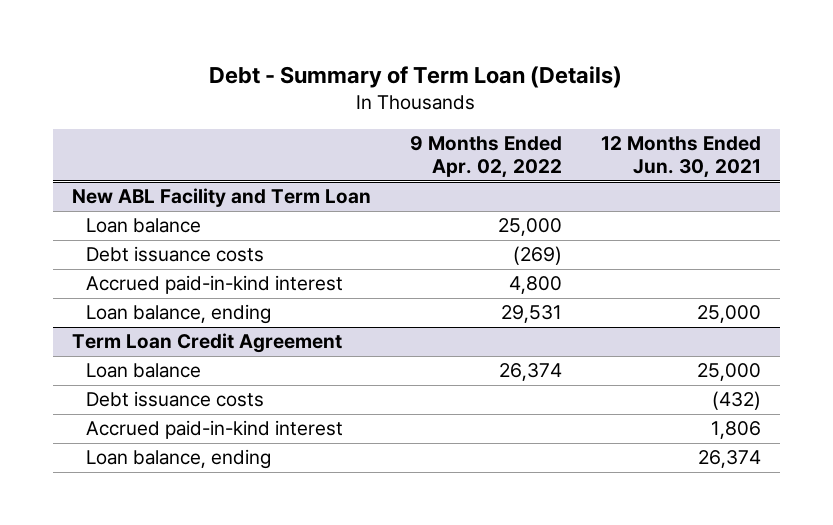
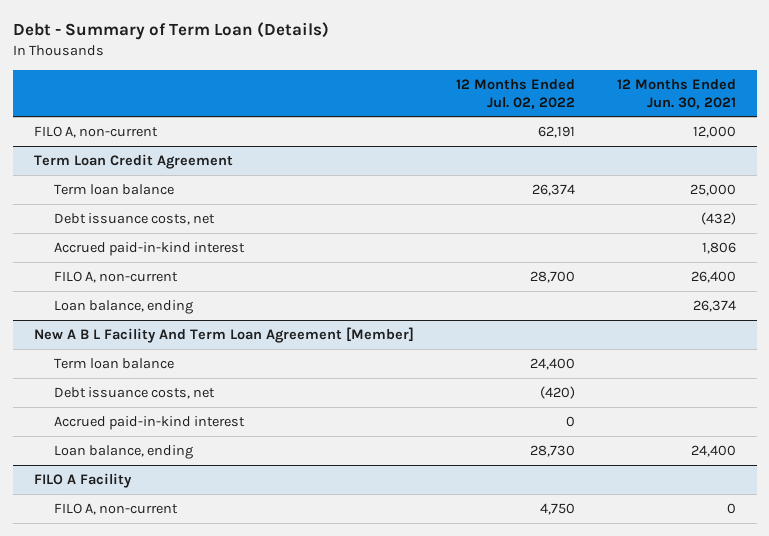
- | 9 Months Ended Apr. 02, 2022 | 12 Months Ended Jun. 30, 2021
+ | 12 Months Ended Jul. 02, 2022 | 12 Months Ended Jun. 30, 2021
- New ABL Facility and Term Loan
- Loan balance | 25,000 |
- Debt issuance costs | (269) |
- Accrued paid-in-kind interest | 4,800 |
- Loan balance, ending | 29,531 | 25,000
+ FILO A, non-current | 62,191 | 12,000
@ Term Loan Credit Agreement
- Loan balance | 26,374 | 25,000
- Debt issuance costs | | (432)
+ Term loan balance | 26,374 | 25,000
+ Debt issuance costs, net | | (432)
+ FILO A, non-current | 28,700 | 26,400
+ New A B L Facility And Term Loan Agreement [Member]
+ Term loan balance | 24,400 |
+ Debt issuance costs, net | (420) |
+ Accrued paid-in-kind interest | 0 |
+ Loan balance, ending | 28,730 | 24,400
+ FILO A Facility
+ FILO A, non-current | 4,750 | 0

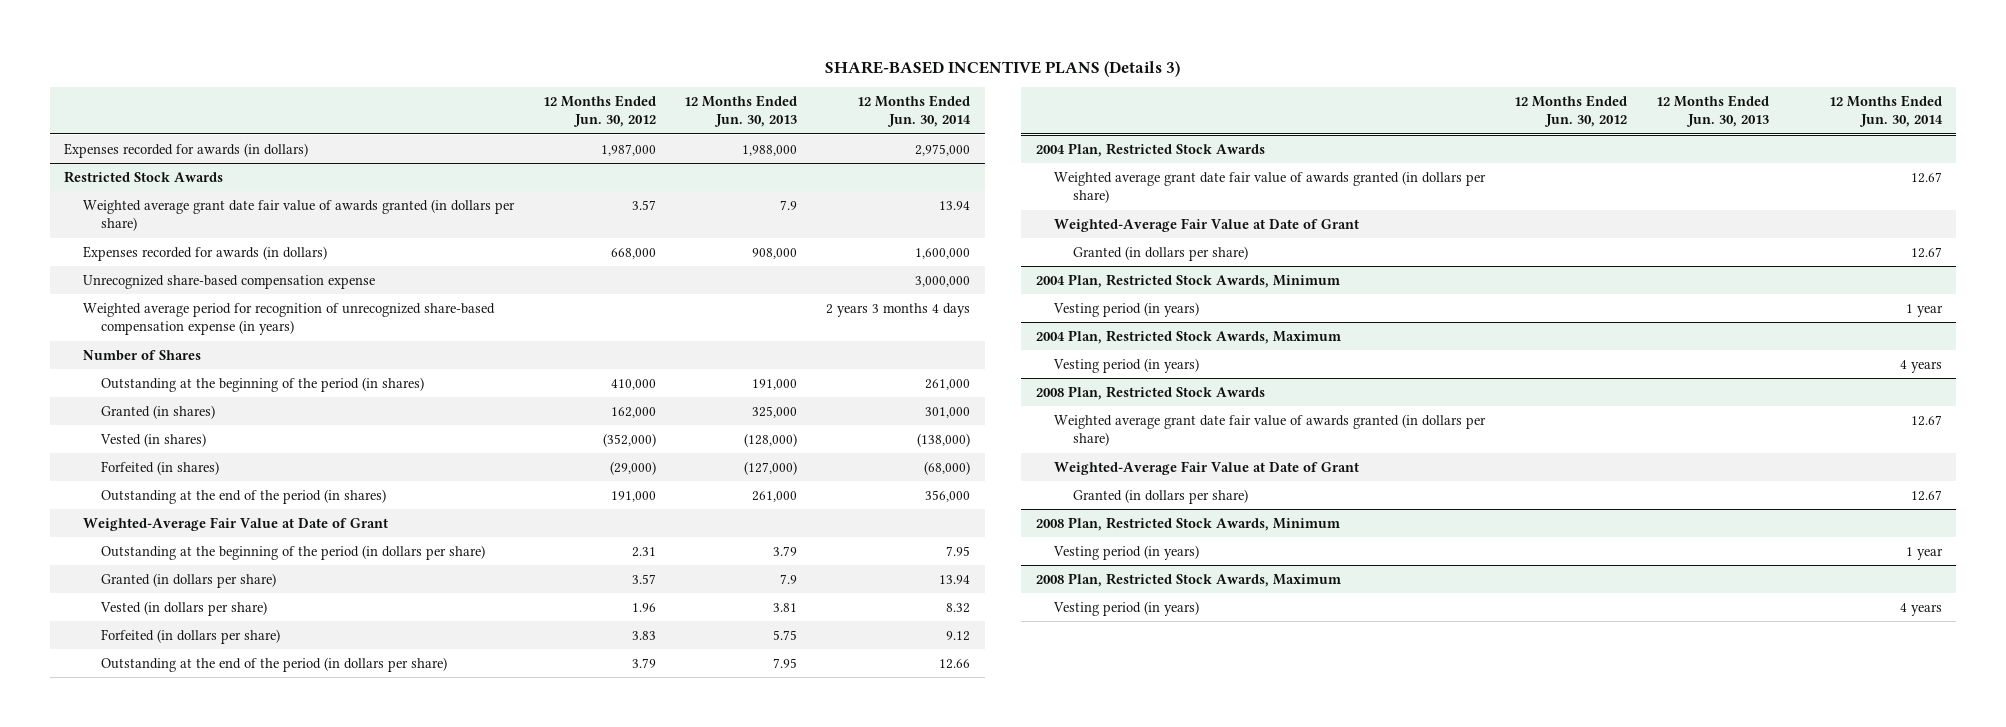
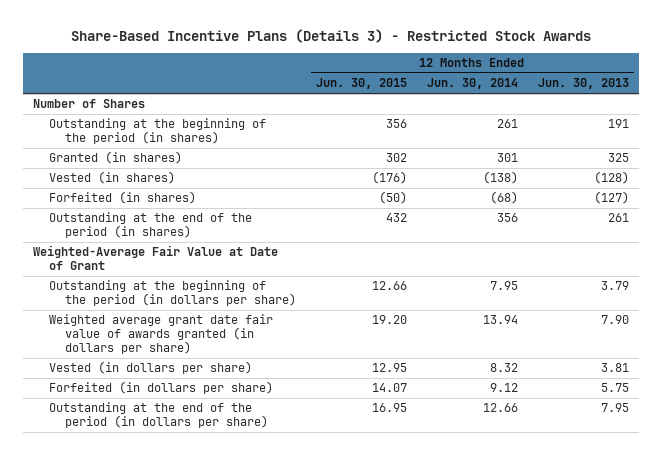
- SHARE-BASED INCENTIVE PLANS (Details 3)
+ Share-Based Incentive Plans (Details 3) - Restricted Stock Awards
- | 12 Months Ended Jun. 30, 2012 | 12 Months Ended Jun. 30, 2013 | 12 Months Ended Jun. 30, 2014
+ | 12 Months Ended Jun. 30, 2015 | 12 Months Ended Jun. 30, 2014 | 12 Months Ended Jun. 30, 2013
- Expenses recorded for awards (in dollars) | 1,987,000 | 1,988,000 | 2,975,000
- Restricted Stock Awards
- Weighted average grant date fair value of awards granted (in dollars per share) | 3.57 | 7.9 | 13.94
- Expenses recorded for awards (in dollars) | 668,000 | 908,000 | 1,600,000
- Unrecognized share-based compensation expense | | | 3,000,000
- Weighted average period for recognition of unrecognized share-based compensation expense (in years) | | | 2 years 3 months 4 days
- Outstanding at the beginning of the period (in shares) | 410,000 | 191,000 | 261,000
- Granted (in shares) | 162,000 | 325,000 | 301,000
- Vested (in shares) | (352,000) | (128,000) | (138,000)
- Forfeited (in shares) | (29,000) | (127,000) | (68,000)
- Outstanding at the end of the period (in shares) | 191,000 | 261,000 | 356,000
+ Outstanding at the beginning of the period (in shares) | 356 | 261 | 191
+ Granted (in shares) | 302 | 301 | 325
+ Vested (in shares) | (176) | (138) | (128)
+ Forfeited (in shares) | (50) | (68) | (127)
+ Outstanding at the end of the period (in shares) | 432 | 356 | 261
- Granted (in dollars per share) | 3.57 | 7.9 | 13.94
+ Weighted average grant date fair value of awards granted (in dollars per share) | 19.20 | 13.94 | 7.90
- 2004 Plan, Restricted Stock Awards
- Weighted average grant date fair value of awards granted (in dollars per share) | | | 12.67
- Weighted-Average Fair Value at Date of Grant
- Granted (in dollars per share) | | | 12.67
- 2004 Plan, Restricted Stock Awards, Minimum
- Vesting period (in years) | | | 1 year
- 2004 Plan, Restricted Stock Awards, Maximum
- Vesting period (in years) | | | 4 years
- 2008 Plan, Restricted Stock Awards
- Weighted average grant date fair value of awards granted (in dollars per share) | | | 12.67
- Weighted-Average Fair Value at Date of Grant
- Granted (in dollars per share) | | | 12.67
- 2008 Plan, Restricted Stock Awards, Minimum
- Vesting period (in years) | | | 1 year
- 2008 Plan, Restricted Stock Awards, Maximum
- Vesting period (in years) | | | 4 years

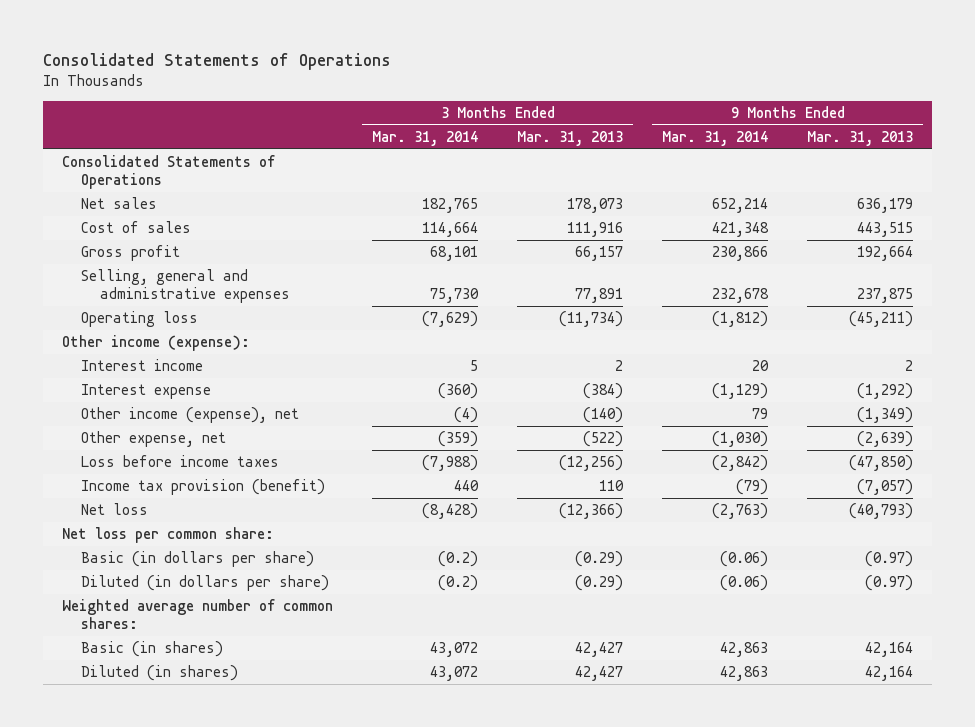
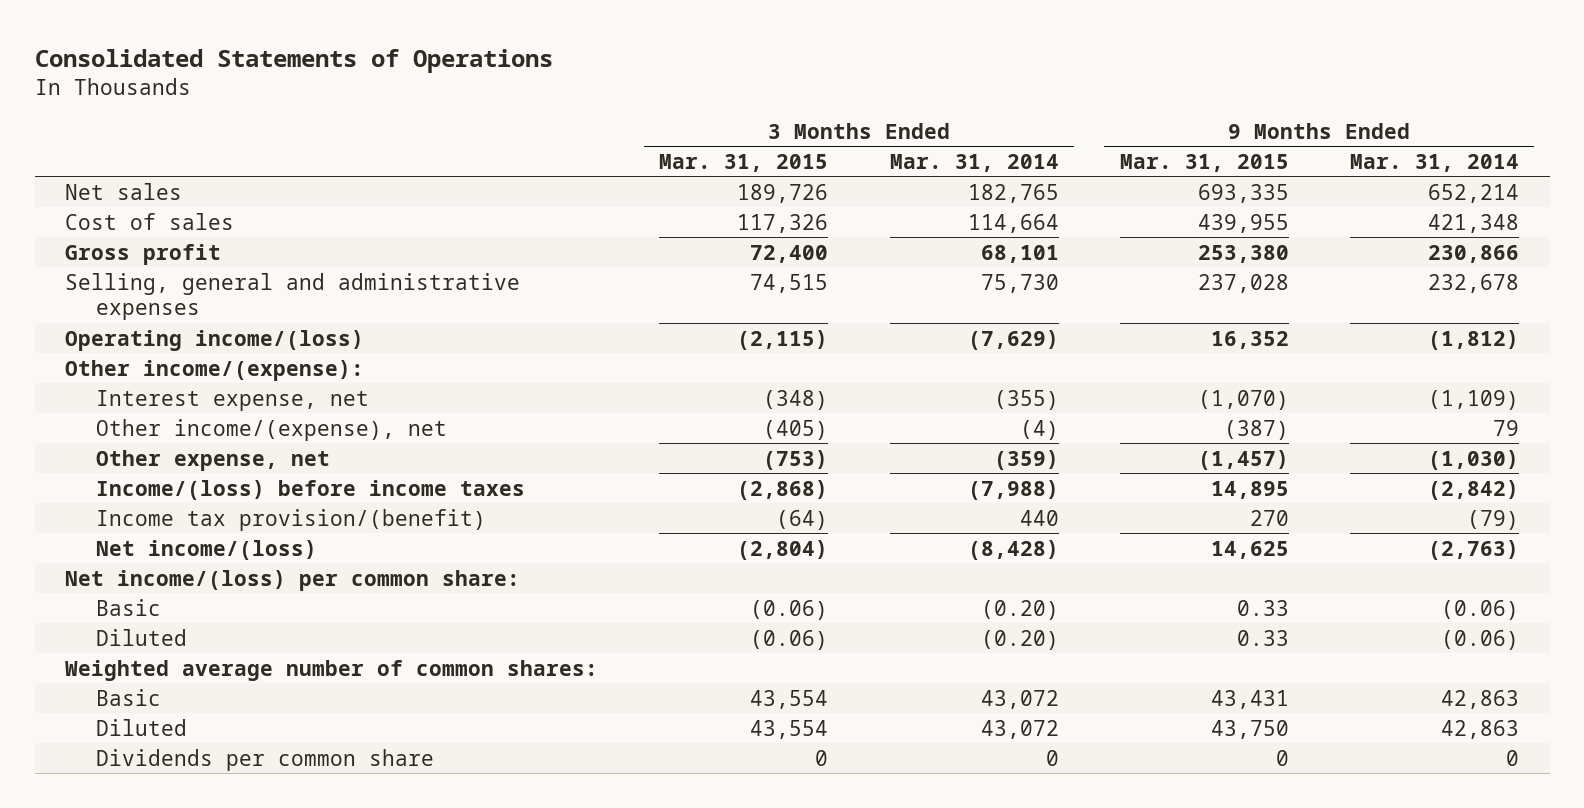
- | 3 Months Ended Mar. 31, 2014 | 3 Months Ended Mar. 31, 2013 | 9 Months Ended Mar. 31, 2014 | 9 Months Ended Mar. 31, 2013
+ | 3 Months Ended Mar. 31, 2015 | 3 Months Ended Mar. 31, 2014 | 9 Months Ended Mar. 31, 2015 | 9 Months Ended Mar. 31, 2014
- Consolidated Statements of Operations
- Operating loss | (7,629) | (11,734) | (1,812) | (45,211)
- Other income (expense):
- Interest income | 5 | 2 | 20 | 2
- Interest expense | (360) | (384) | (1,129) | (1,292)
- Other income (expense), net | (4) | (140) | 79 | (1,349)
+ Operating income/(loss) | (2,115) | (7,629) | 16,352 | (1,812)
+ Other income/(expense):
+ Interest expense, net | (348) | (355) | (1,070) | (1,109)
+ Other income/(expense), net | (405) | (4) | (387) | 79
- Loss before income taxes | (7,988) | (12,256) | (2,842) | (47,850)
- Income tax provision (benefit) | 440 | 110 | (79) | (7,057)
- Net loss | (8,428) | (12,366) | (2,763) | (40,793)
- Net loss per common share:
- Basic (in dollars per share) | (0.2) | (0.29) | (0.06) | (0.97)
- Diluted (in dollars per share) | (0.2) | (0.29) | (0.06) | (0.97)
+ Income/(loss) before income taxes | (2,868) | (7,988) | 14,895 | (2,842)
+ Income tax provision/(benefit) | (64) | 440 | 270 | (79)
+ Net income/(loss) | (2,804) | (8,428) | 14,625 | (2,763)
+ Net income/(loss) per common share:
+ Basic | (0.06) | (0.20) | 0.33 | (0.06)
+ Diluted | (0.06) | (0.20) | 0.33 | (0.06)
- Basic (in shares) | 43,072 | 42,427 | 42,863 | 42,164
- Diluted (in shares) | 43,072 | 42,427 | 42,863 | 42,164
+ Basic | 43,554 | 43,072 | 43,431 | 42,863
+ Diluted | 43,554 | 43,072 | 43,750 | 42,863
+ Dividends per common share | 0 | 0 | 0 | 0

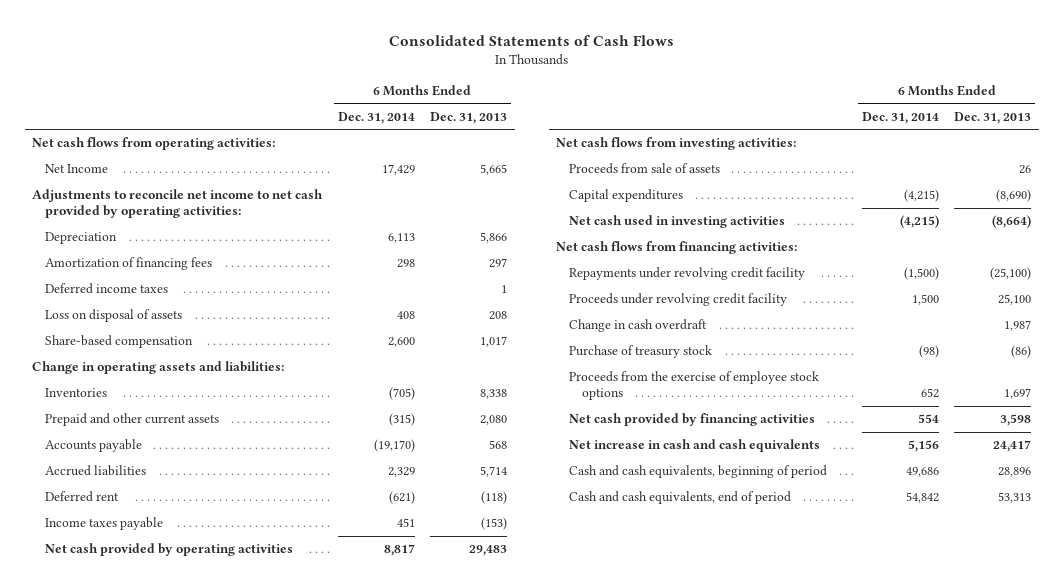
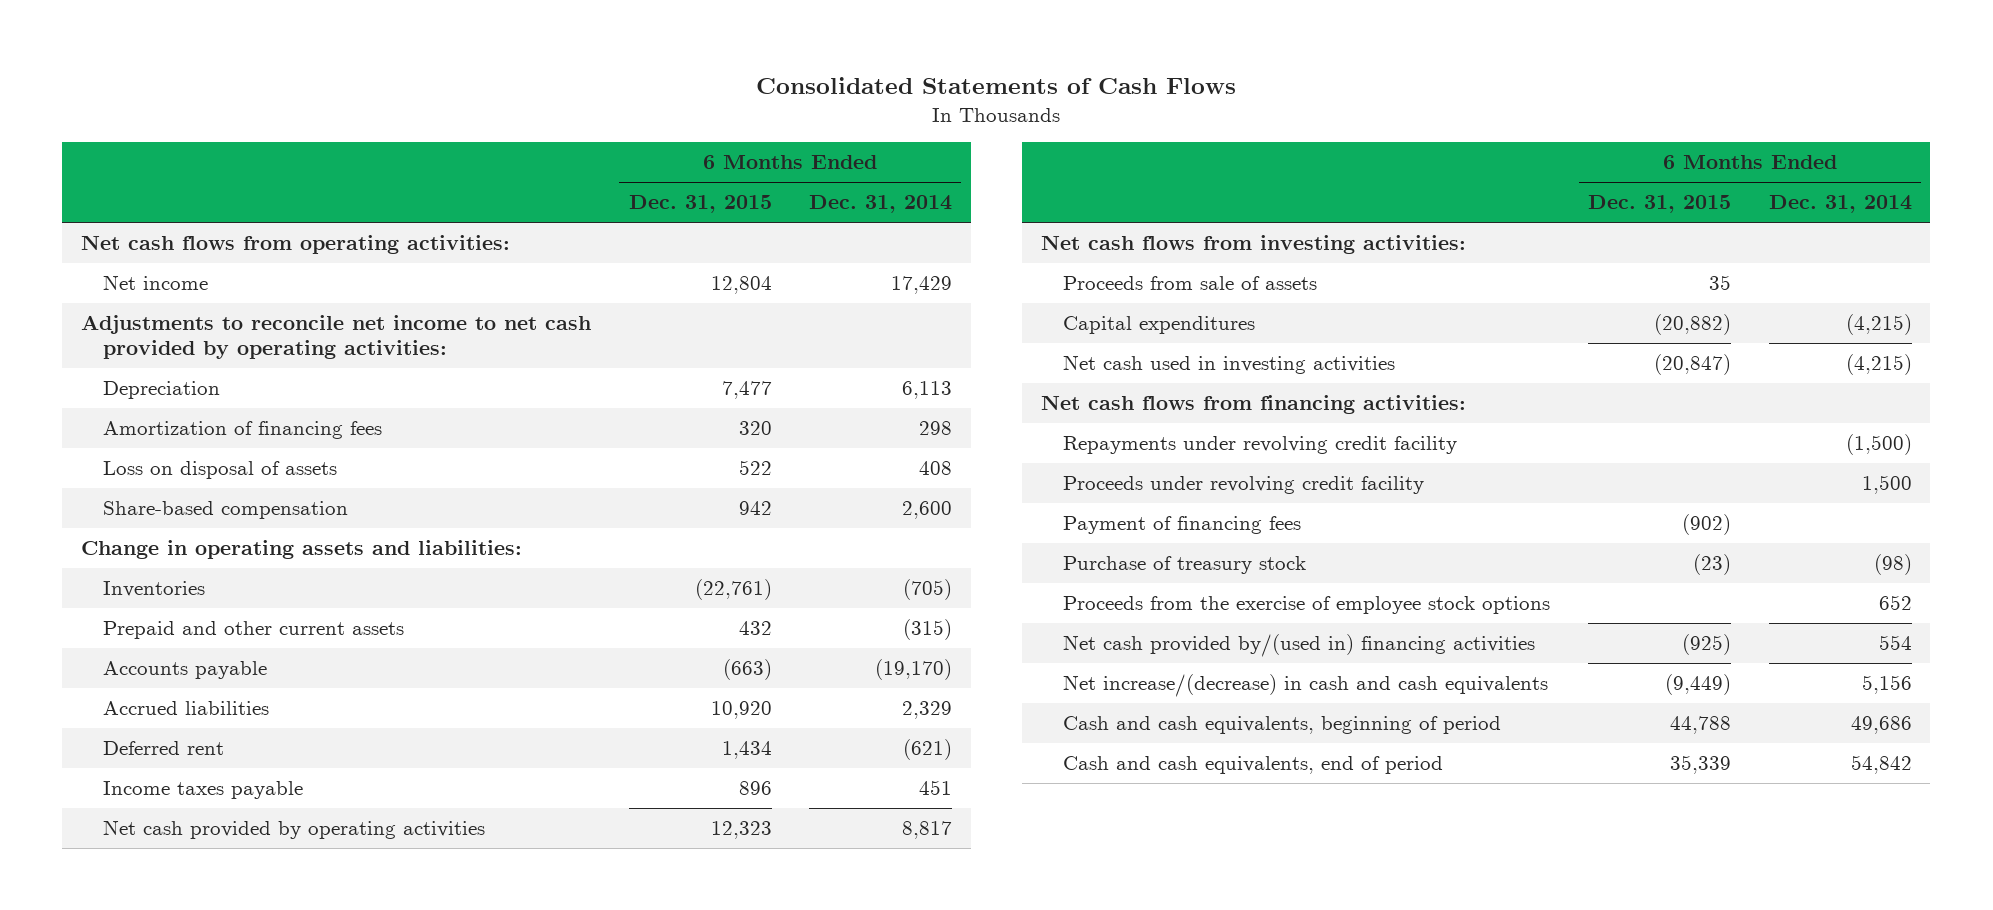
- | 6 Months Ended Dec. 31, 2014 | 6 Months Ended Dec. 31, 2013
+ | 6 Months Ended Dec. 31, 2015 | 6 Months Ended Dec. 31, 2014
- Net Income | 17,429 | 5,665
+ Net income | 12,804 | 17,429
- Deferred income taxes | | 1
- Change in cash overdraft | | 1,987
+ Payment of financing fees | (902) |
- Net cash provided by financing activities | 554 | 3,598
- Net increase in cash and cash equivalents | 5,156 | 24,417
+ Net cash provided by/(used in) financing activities | (925) | 554
+ Net increase/(decrease) in cash and cash equivalents | (9,449) | 5,156

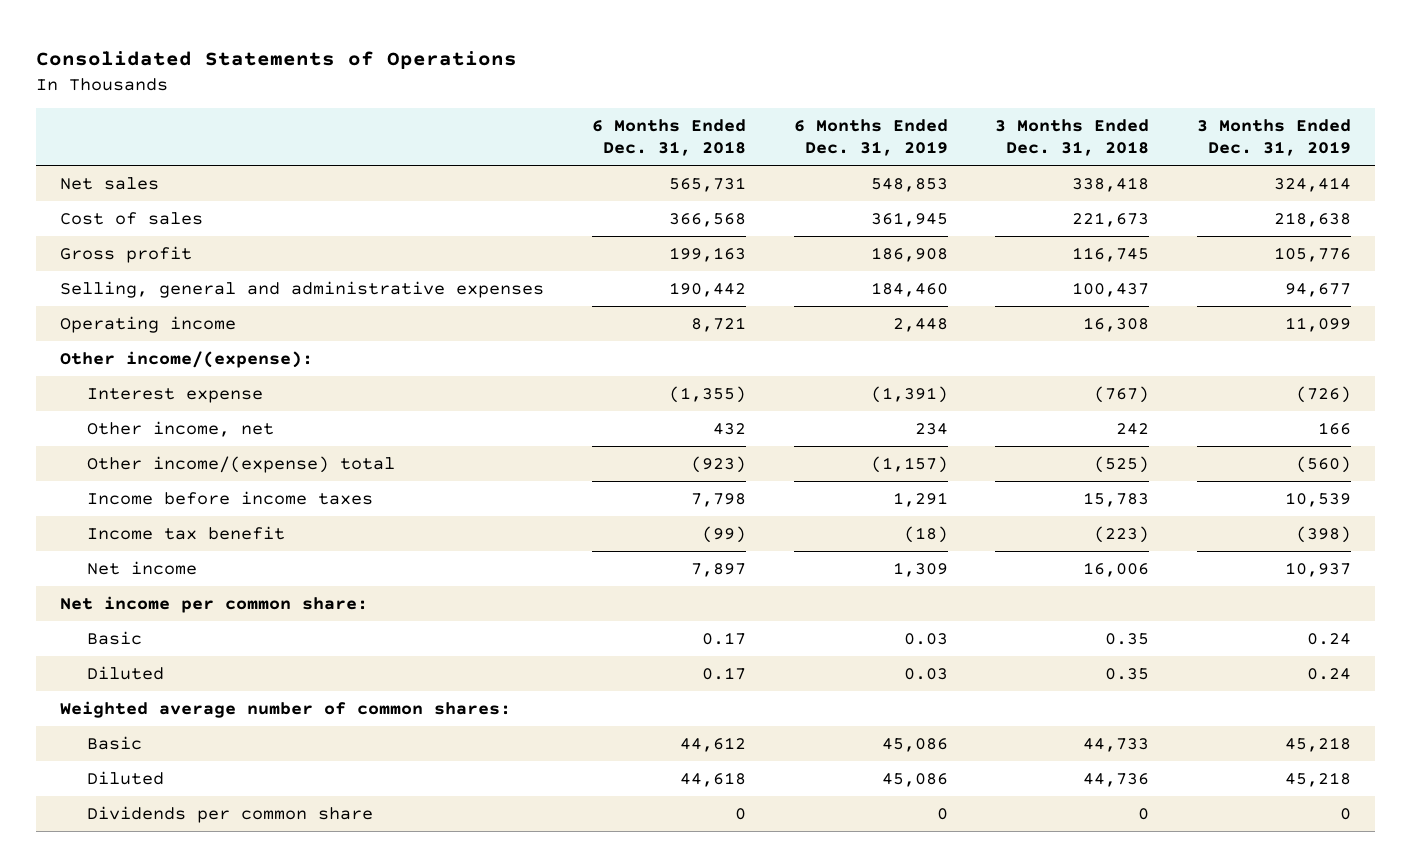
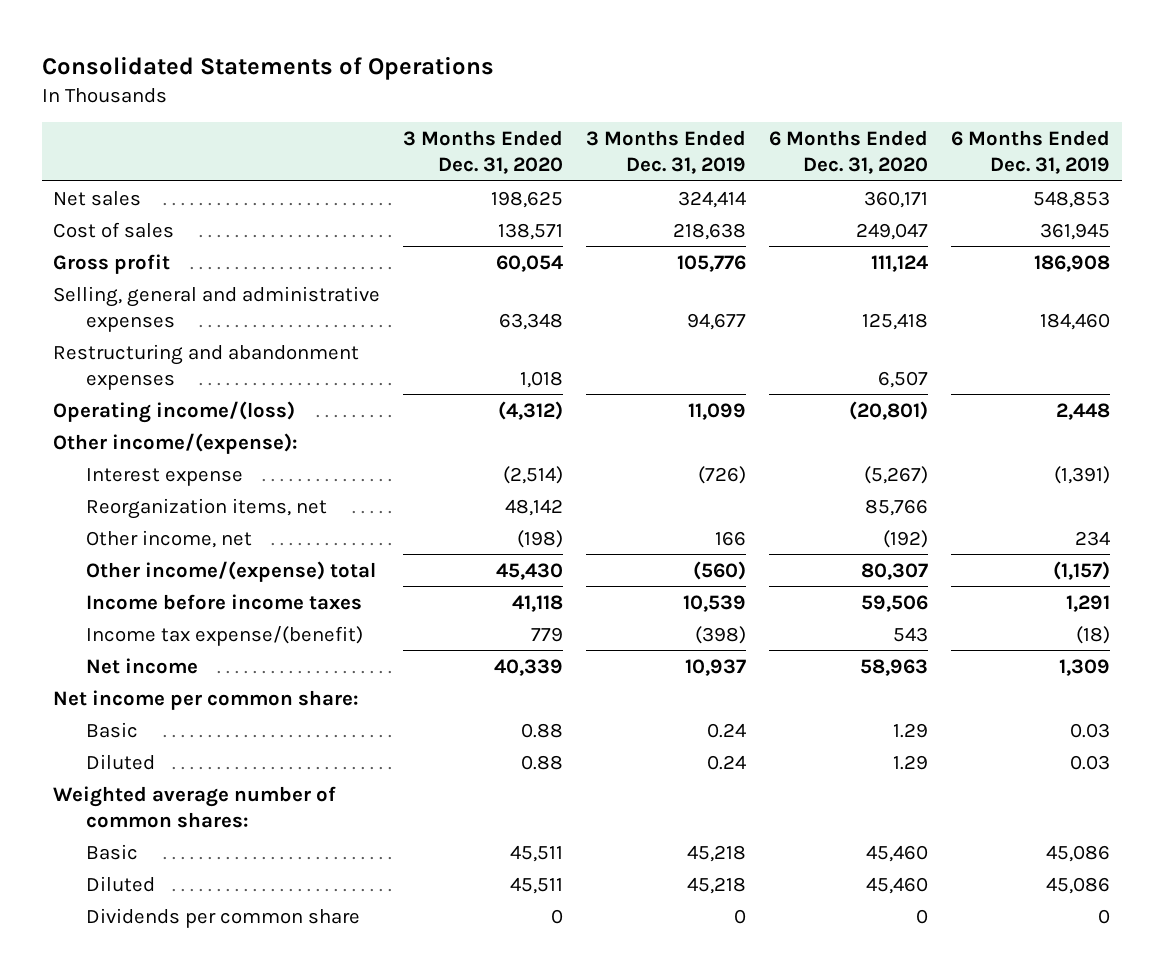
- | 6 Months Ended Dec. 31, 2018 | 6 Months Ended Dec. 31, 2019 | 3 Months Ended Dec. 31, 2018 | 3 Months Ended Dec. 31, 2019
+ | 3 Months Ended Dec. 31, 2020 | 3 Months Ended Dec. 31, 2019 | 6 Months Ended Dec. 31, 2020 | 6 Months Ended Dec. 31, 2019
- Operating income | 8,721 | 2,448 | 16,308 | 11,099
+ Restructuring and abandonment expenses | 1,018 | | 6,507 |
+ Operating income/(loss) | (4,312) | 11,099 | (20,801) | 2,448
+ Reorganization items, net | 48,142 | | 85,766 |
- Income tax benefit | (99) | (18) | (223) | (398)
+ Income tax expense/(benefit) | 779 | (398) | 543 | (18)

